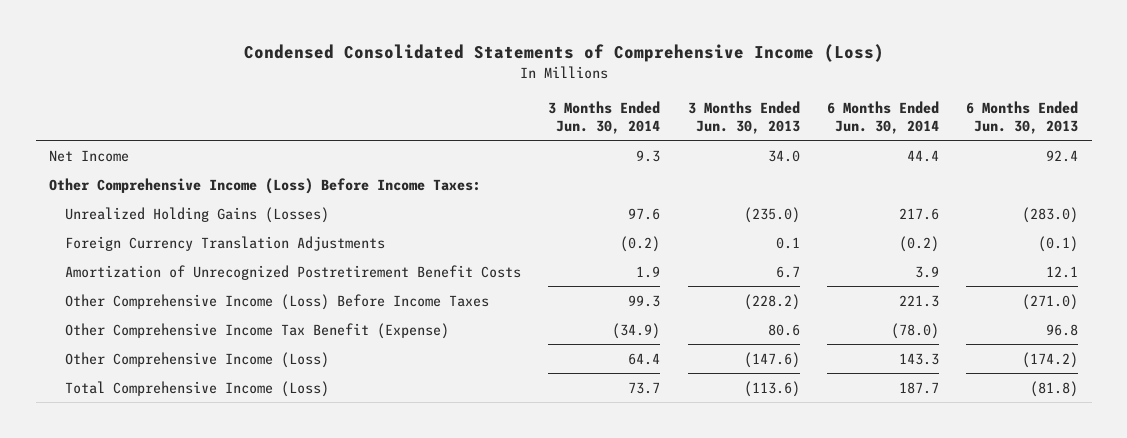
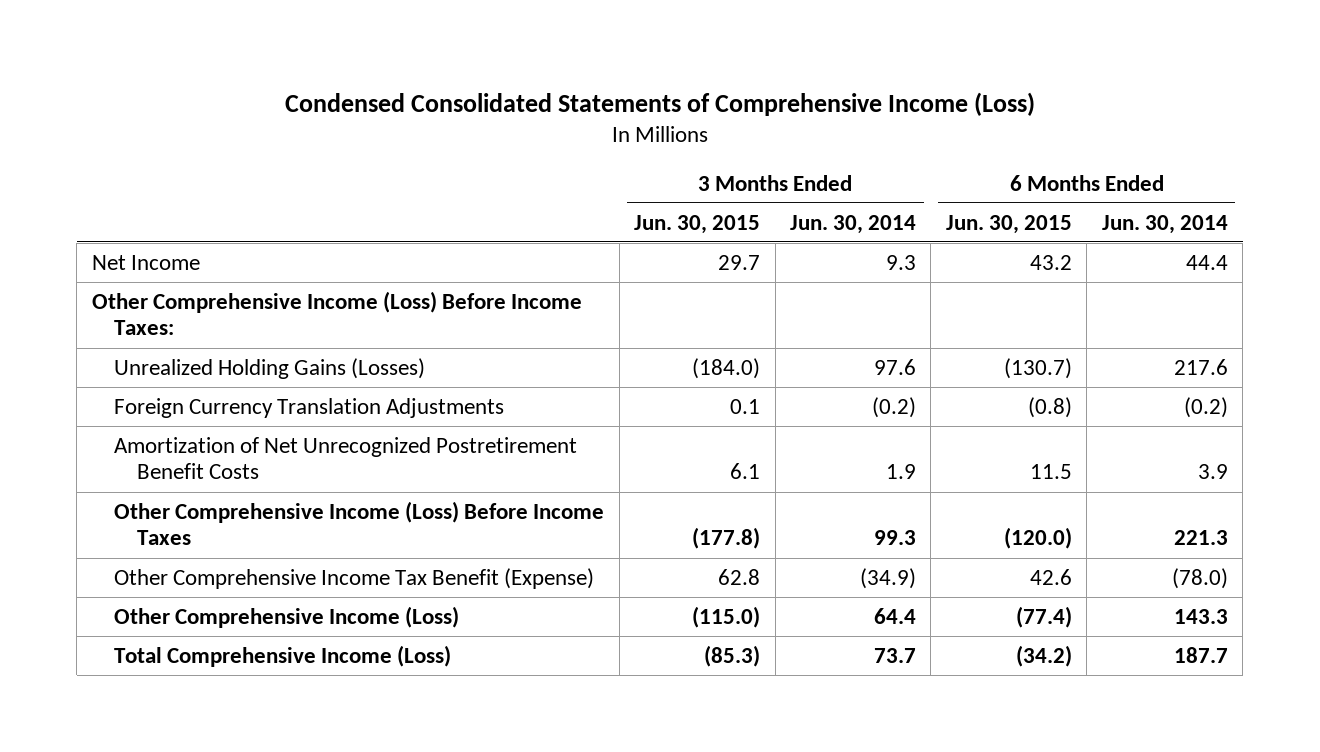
- | 3 Months Ended Jun. 30, 2014 | 3 Months Ended Jun. 30, 2013 | 6 Months Ended Jun. 30, 2014 | 6 Months Ended Jun. 30, 2013
+ | 3 Months Ended Jun. 30, 2015 | 3 Months Ended Jun. 30, 2014 | 6 Months Ended Jun. 30, 2015 | 6 Months Ended Jun. 30, 2014
- Amortization of Unrecognized Postretirement Benefit Costs | 1.9 | 6.7 | 3.9 | 12.1
+ Amortization of Net Unrecognized Postretirement Benefit Costs | 6.1 | 1.9 | 11.5 | 3.9

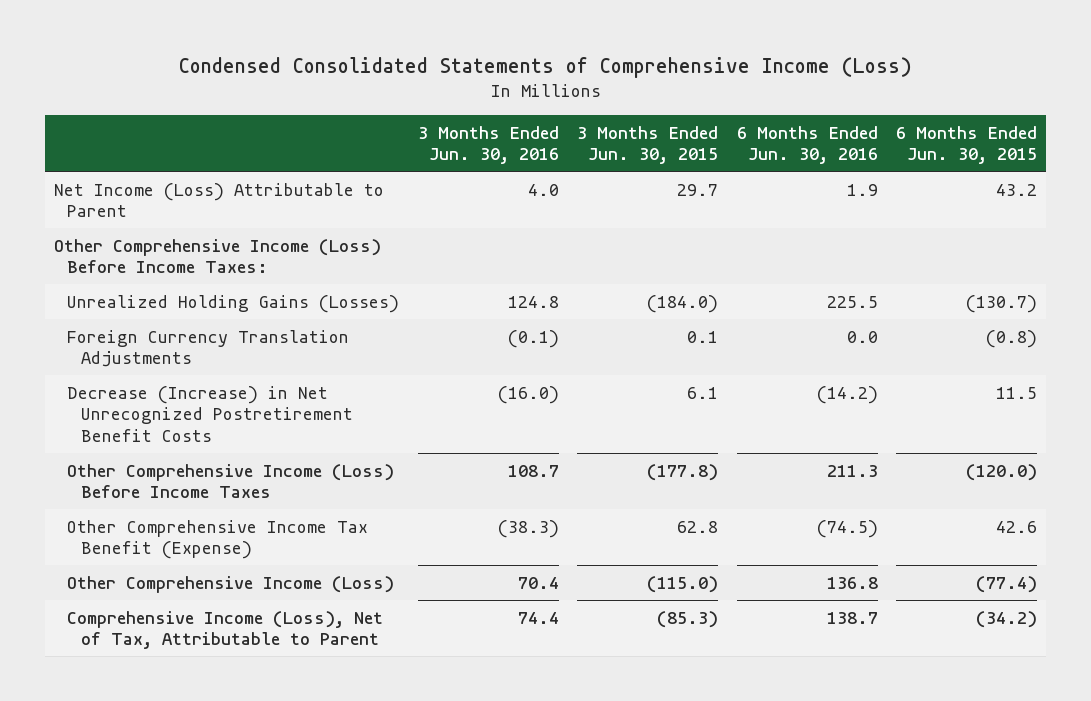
- | 3 Months Ended Jun. 30, 2015 | 3 Months Ended Jun. 30, 2014 | 6 Months Ended Jun. 30, 2015 | 6 Months Ended Jun. 30, 2014
+ | 3 Months Ended Jun. 30, 2016 | 3 Months Ended Jun. 30, 2015 | 6 Months Ended Jun. 30, 2016 | 6 Months Ended Jun. 30, 2015
- Net Income | 29.7 | 9.3 | 43.2 | 44.4
+ Net Income (Loss) Attributable to Parent | 4.0 | 29.7 | 1.9 | 43.2
- Amortization of Net Unrecognized Postretirement Benefit Costs | 6.1 | 1.9 | 11.5 | 3.9
+ Decrease (Increase) in Net Unrecognized Postretirement Benefit Costs | (16.0) | 6.1 | (14.2) | 11.5
- Total Comprehensive Income (Loss) | (85.3) | 73.7 | (34.2) | 187.7
+ Comprehensive Income (Loss), Net of Tax, Attributable to Parent | 74.4 | (85.3) | 138.7 | (34.2)

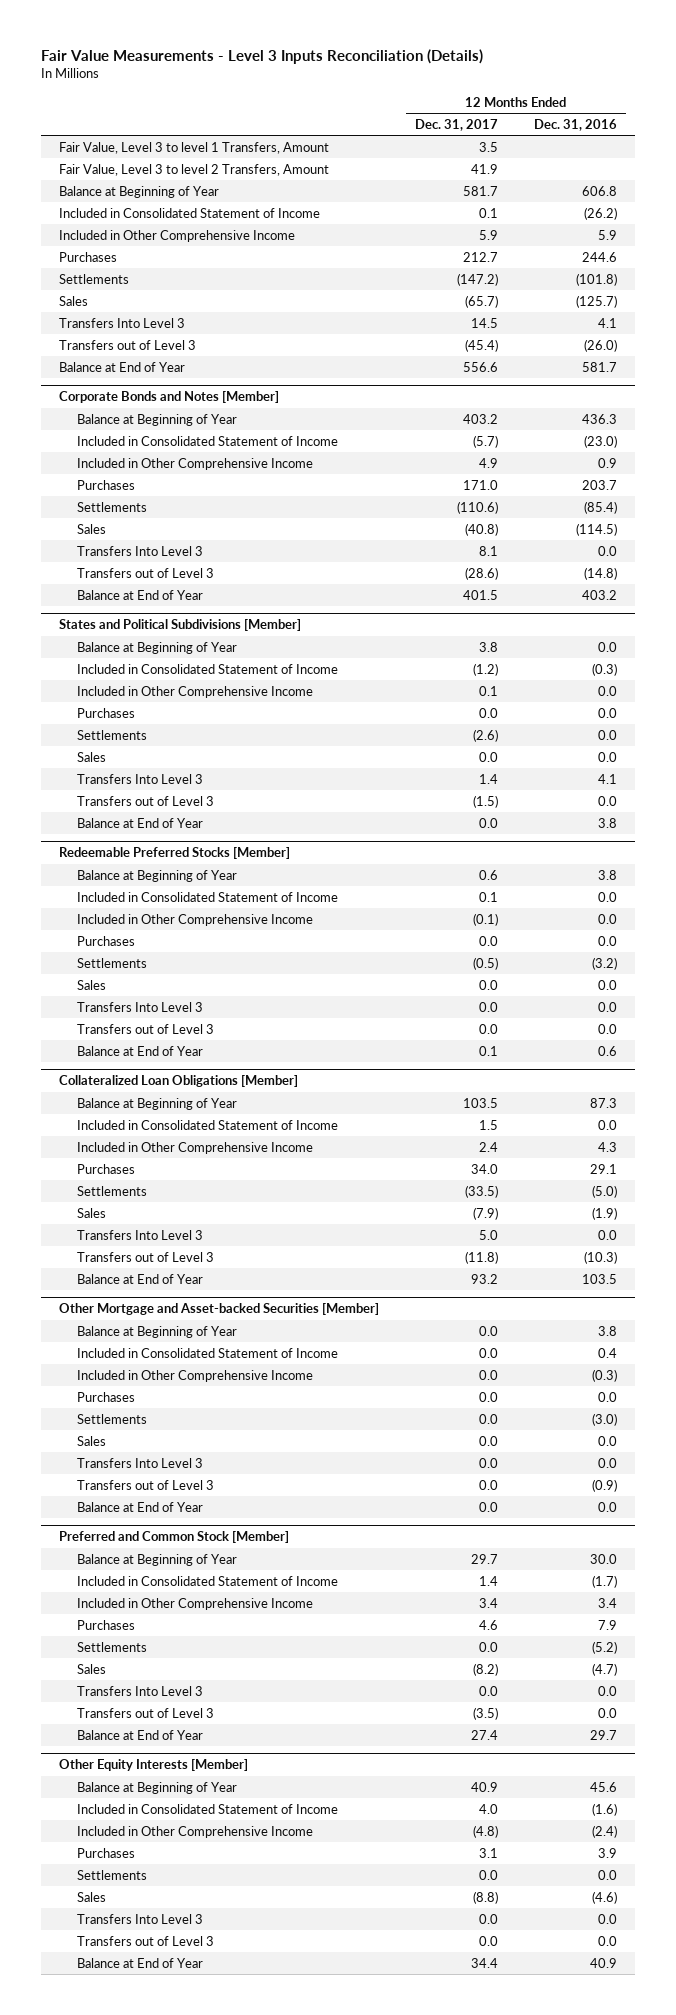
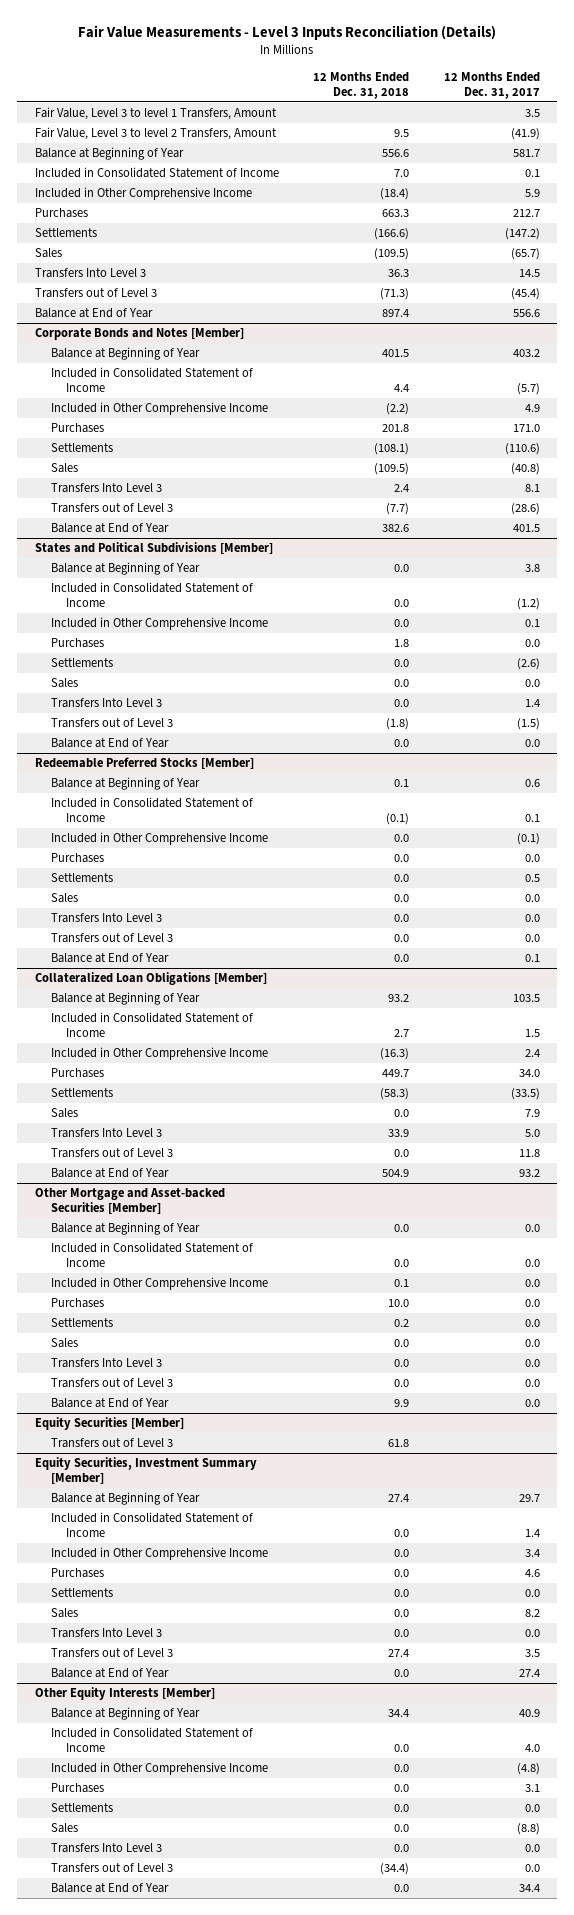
- | 12 Months Ended Dec. 31, 2017 | 12 Months Ended Dec. 31, 2016
+ | 12 Months Ended Dec. 31, 2018 | 12 Months Ended Dec. 31, 2017
- Fair Value, Level 3 to level 2 Transfers, Amount | 41.9 |
+ Fair Value, Level 3 to level 2 Transfers, Amount | 9.5 | (41.9)
@ Redeemable Preferred Stocks [Member]
- Settlements | (0.5) | (3.2)
+ Settlements | 0.0 | 0.5
@ Collateralized Loan Obligations [Member]
- Sales | (7.9) | (1.9)
+ Sales | 0.0 | 7.9
- Transfers out of Level 3 | (11.8) | (10.3)
+ Transfers out of Level 3 | 0.0 | 11.8
- Preferred and Common Stock [Member]
+ Equity Securities [Member]
+ Transfers out of Level 3 | 61.8 |
+ Equity Securities, Investment Summary [Member]
- Sales | (8.2) | (4.7)
+ Sales | 0.0 | 8.2
- Transfers out of Level 3 | (3.5) | 0.0
+ Transfers out of Level 3 | 27.4 | 3.5

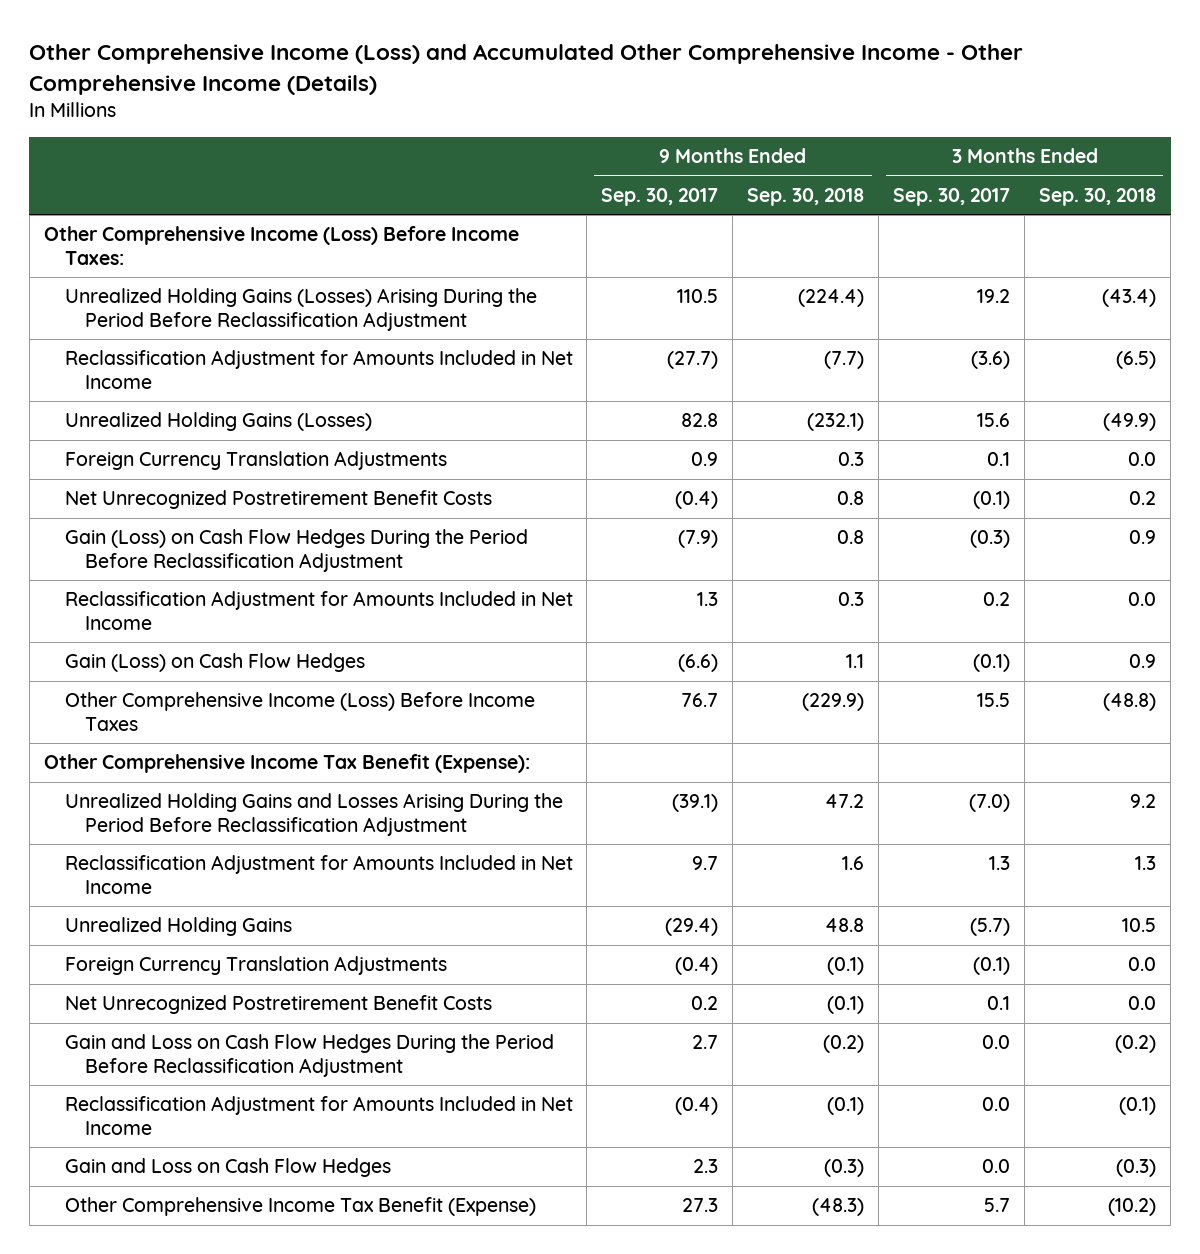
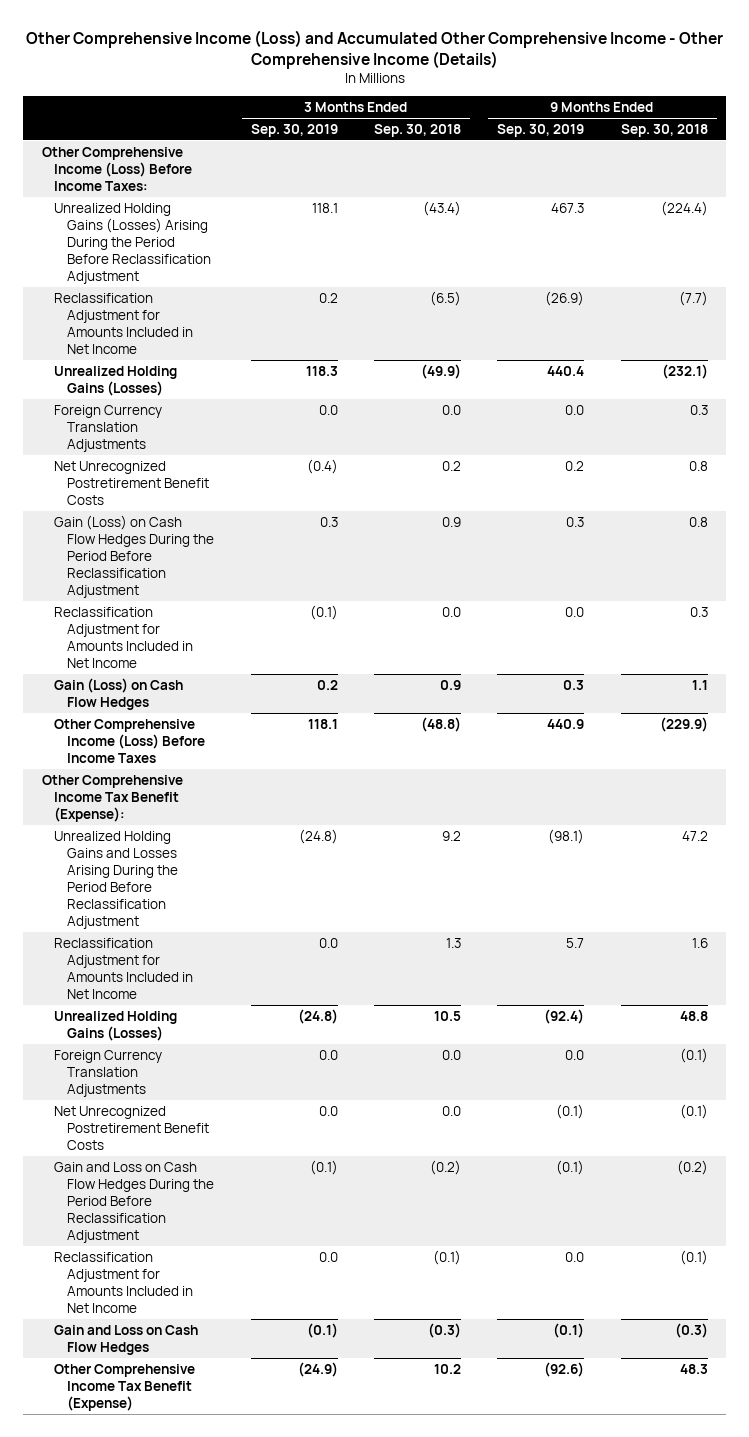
- | 9 Months Ended Sep. 30, 2017 | 9 Months Ended Sep. 30, 2018 | 3 Months Ended Sep. 30, 2017 | 3 Months Ended Sep. 30, 2018
+ | 3 Months Ended Sep. 30, 2019 | 3 Months Ended Sep. 30, 2018 | 9 Months Ended Sep. 30, 2019 | 9 Months Ended Sep. 30, 2018
- Unrealized Holding Gains | (29.4) | 48.8 | (5.7) | 10.5
+ Unrealized Holding Gains (Losses) | (24.8) | 10.5 | (92.4) | 48.8
- Other Comprehensive Income Tax Benefit (Expense) | 27.3 | (48.3) | 5.7 | (10.2)
+ Other Comprehensive Income Tax Benefit (Expense) | (24.9) | 10.2 | (92.6) | 48.3

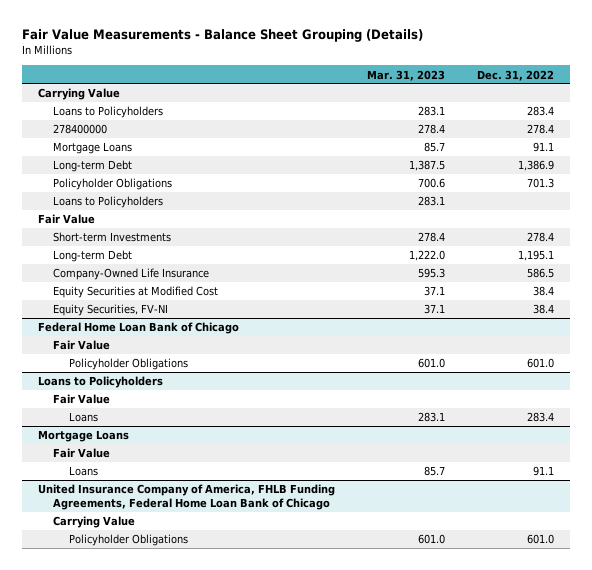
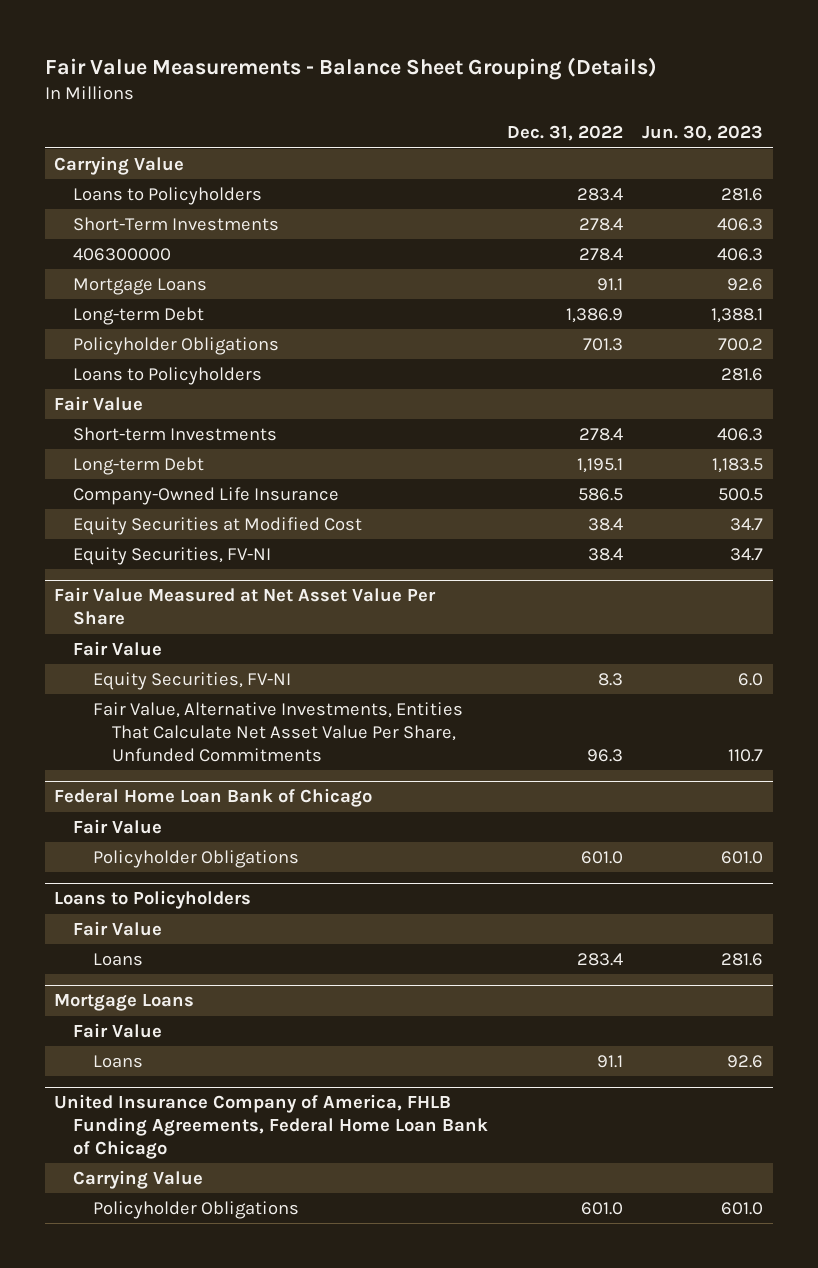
- | Mar. 31, 2023 | Dec. 31, 2022
+ | Dec. 31, 2022 | Jun. 30, 2023
- 278400000 | 278.4 | 278.4
+ Short-Term Investments | 278.4 | 406.3
+ 406300000 | 278.4 | 406.3
+ Fair Value Measured at Net Asset Value Per Share
+ Fair Value
+ Equity Securities, FV-NI | 8.3 | 6.0
+ Fair Value, Alternative Investments, Entities That Calculate Net Asset Value Per Share, Unfunded Commitments | 96.3 | 110.7

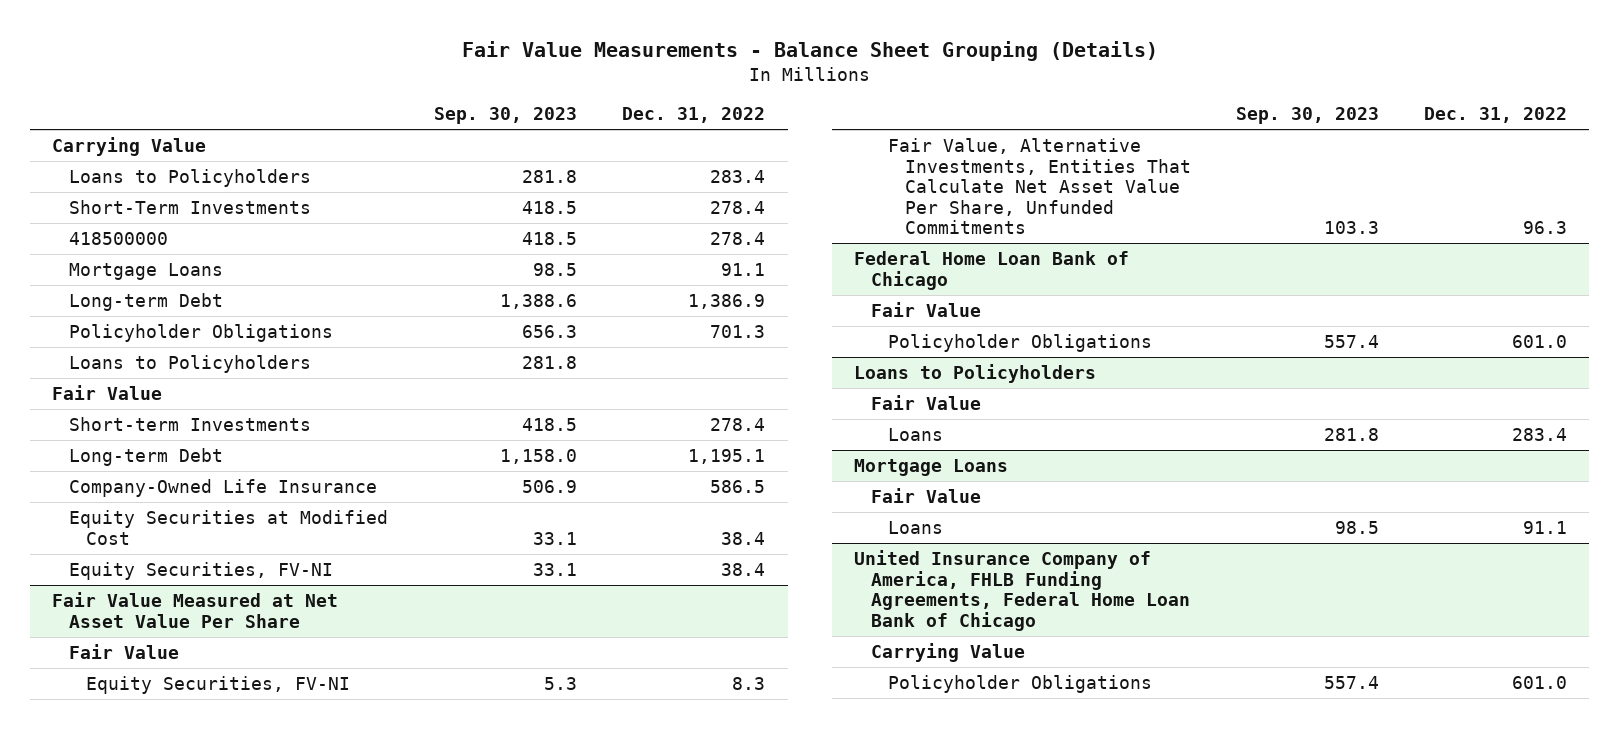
- | Dec. 31, 2022 | Jun. 30, 2023
+ | Sep. 30, 2023 | Dec. 31, 2022
- 406300000 | 278.4 | 406.3
+ 418500000 | 418.5 | 278.4

